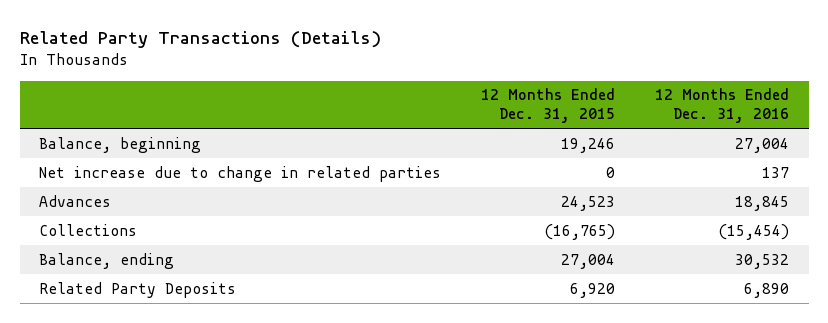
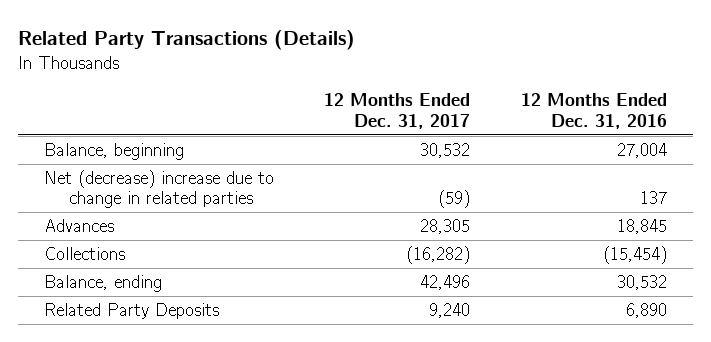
- | 12 Months Ended Dec. 31, 2015 | 12 Months Ended Dec. 31, 2016
+ | 12 Months Ended Dec. 31, 2017 | 12 Months Ended Dec. 31, 2016
- Net increase due to change in related parties | 0 | 137
+ Net (decrease) increase due to change in related parties | (59) | 137

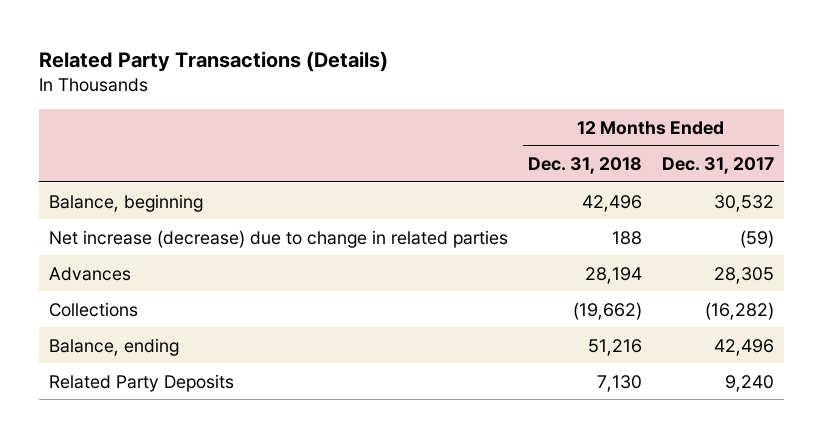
- | 12 Months Ended Dec. 31, 2017 | 12 Months Ended Dec. 31, 2016
+ | 12 Months Ended Dec. 31, 2018 | 12 Months Ended Dec. 31, 2017
- Net (decrease) increase due to change in related parties | (59) | 137
+ Net increase (decrease) due to change in related parties | 188 | (59)

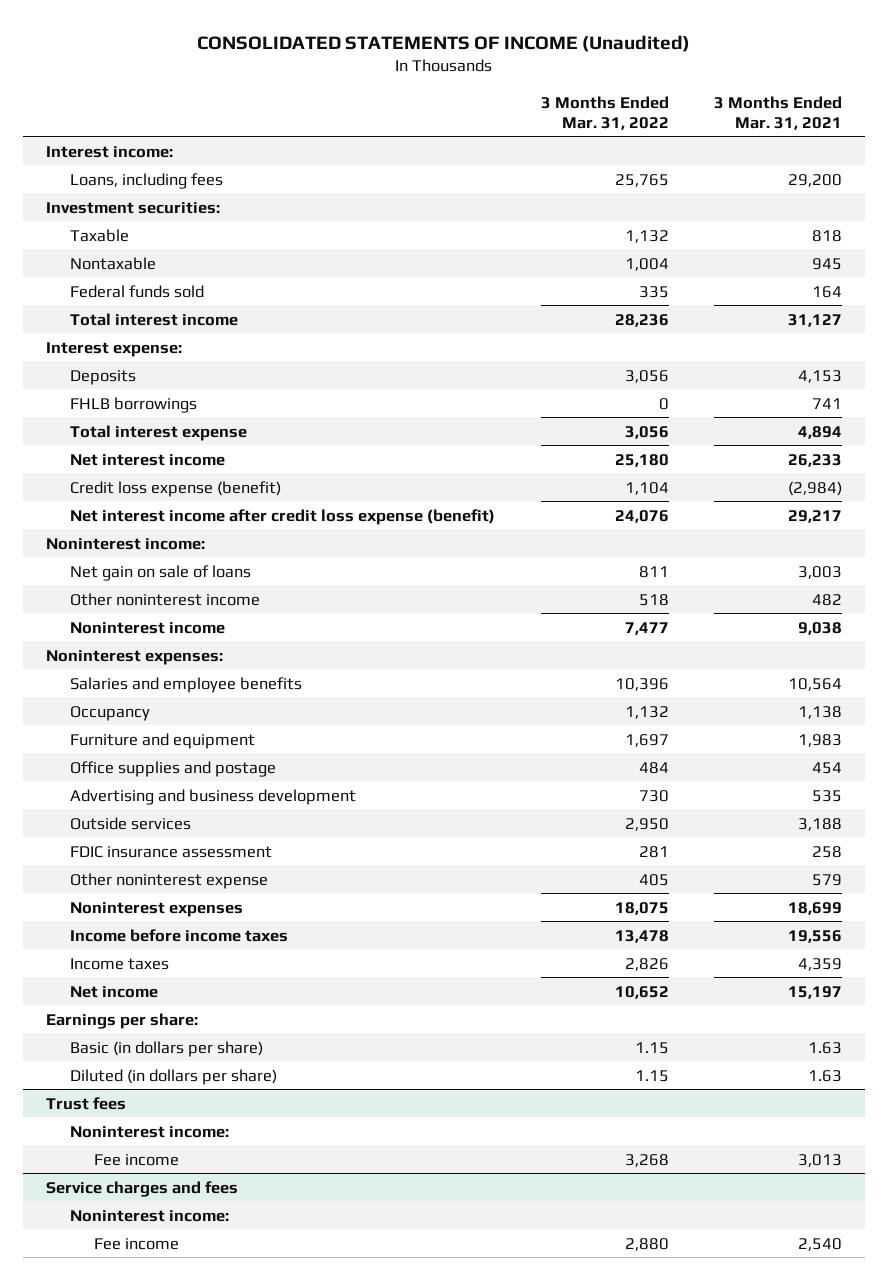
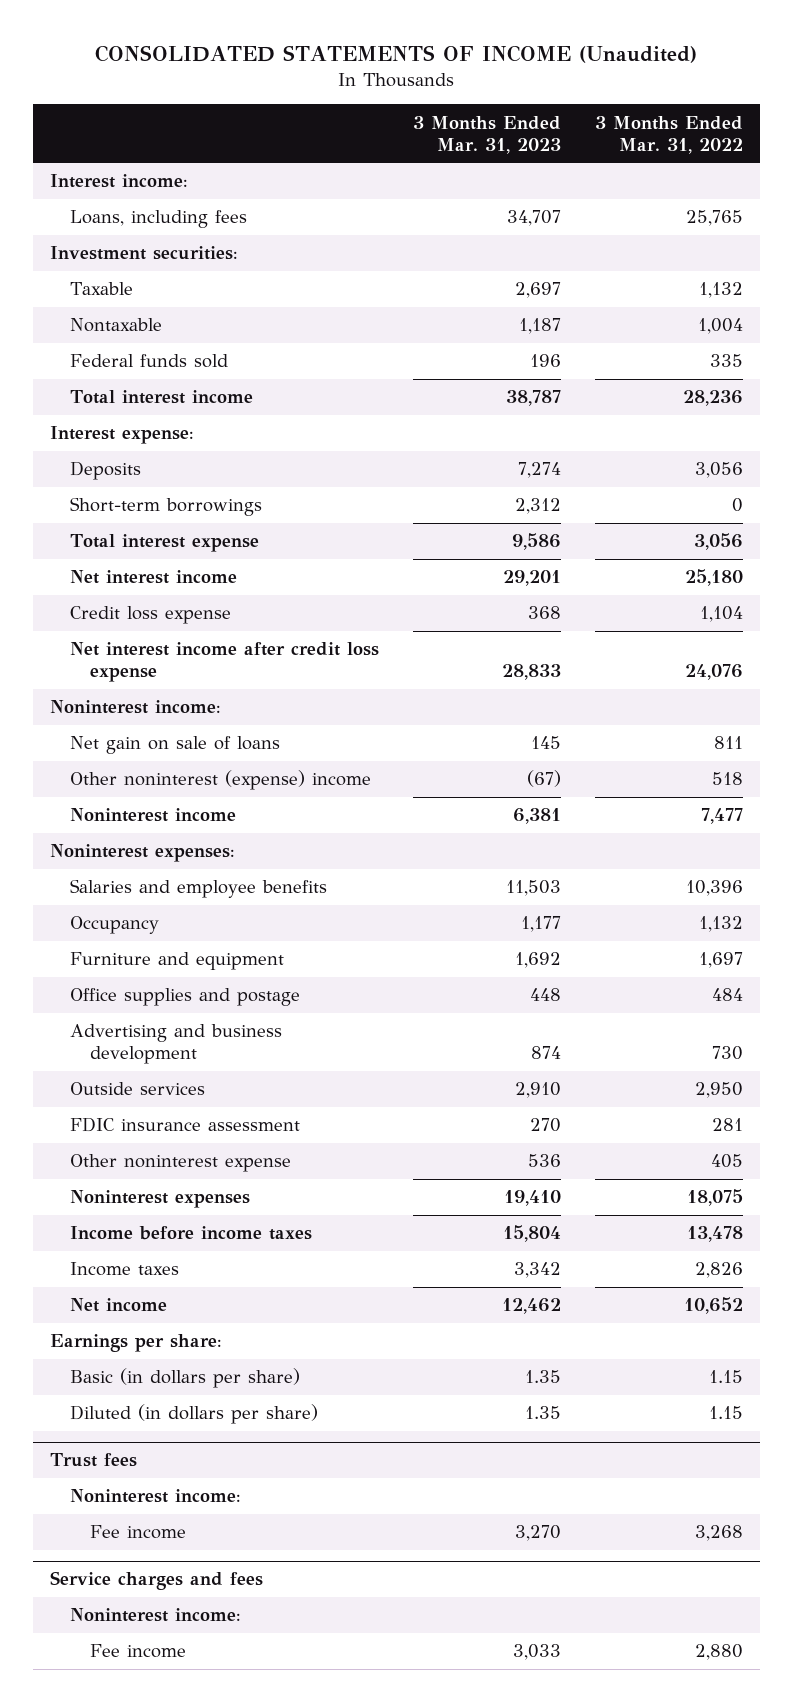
- | 3 Months Ended Mar. 31, 2022 | 3 Months Ended Mar. 31, 2021
+ | 3 Months Ended Mar. 31, 2023 | 3 Months Ended Mar. 31, 2022
- FHLB borrowings | 0 | 741
+ Short-term borrowings | 2,312 | 0
- Credit loss expense (benefit) | 1,104 | (2,984)
- Net interest income after credit loss expense (benefit) | 24,076 | 29,217
+ Credit loss expense | 368 | 1,104
+ Net interest income after credit loss expense | 28,833 | 24,076
- Other noninterest income | 518 | 482
+ Other noninterest (expense) income | (67) | 518

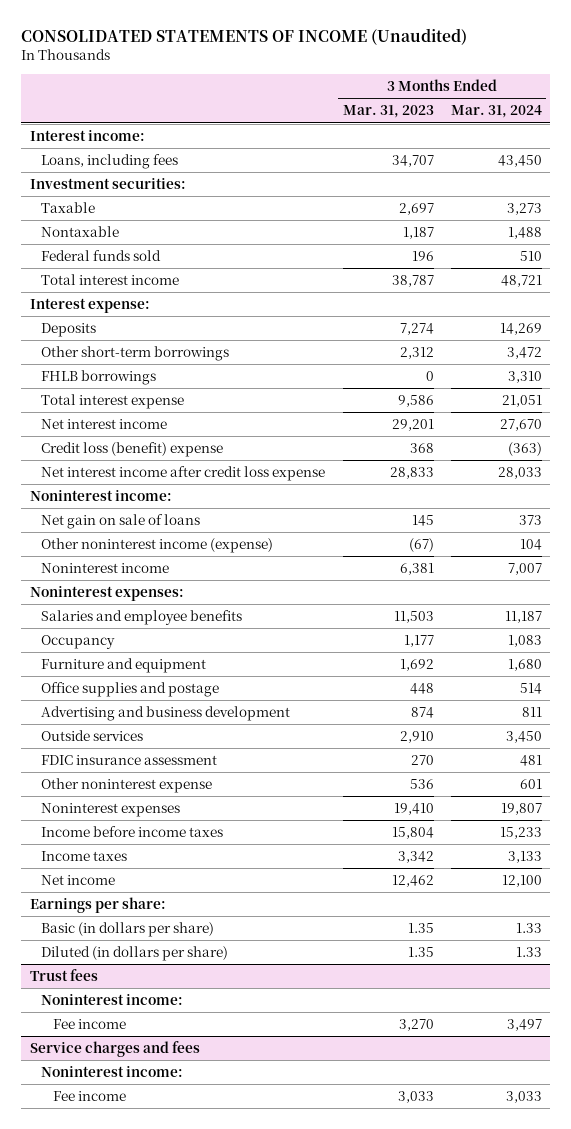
- | 3 Months Ended Mar. 31, 2023 | 3 Months Ended Mar. 31, 2022
+ | 3 Months Ended Mar. 31, 2023 | 3 Months Ended Mar. 31, 2024
- Short-term borrowings | 2,312 | 0
+ Other short-term borrowings | 2,312 | 3,472
+ FHLB borrowings | 0 | 3,310
- Credit loss expense | 368 | 1,104
+ Credit loss (benefit) expense | 368 | (363)
- Other noninterest (expense) income | (67) | 518
+ Other noninterest income (expense) | (67) | 104

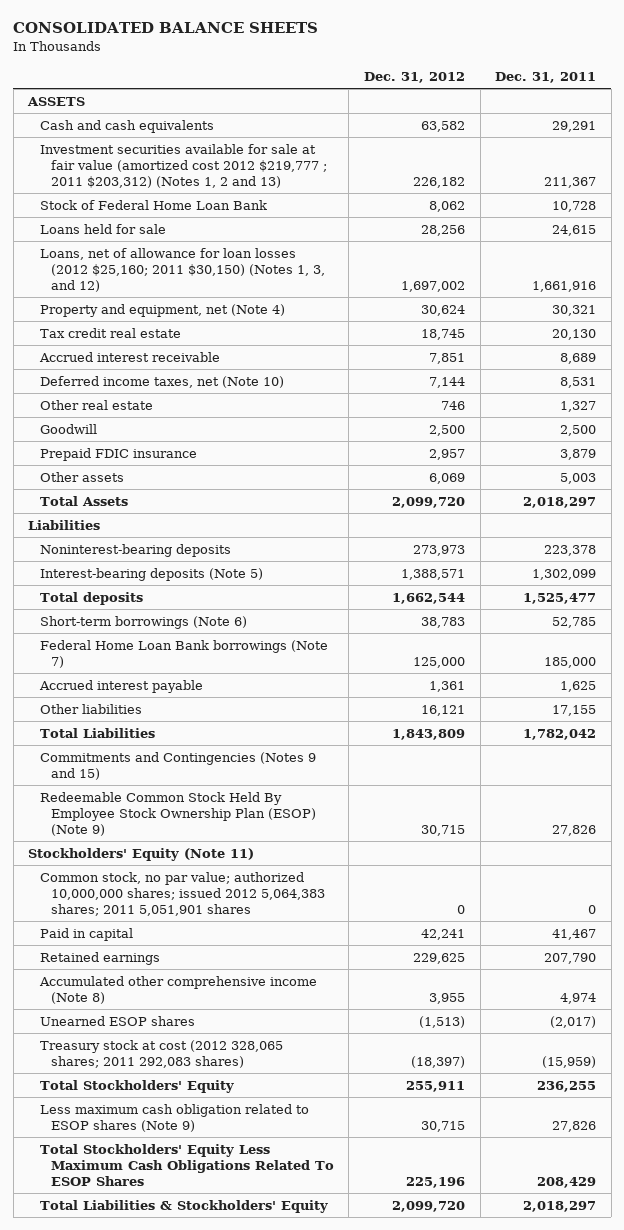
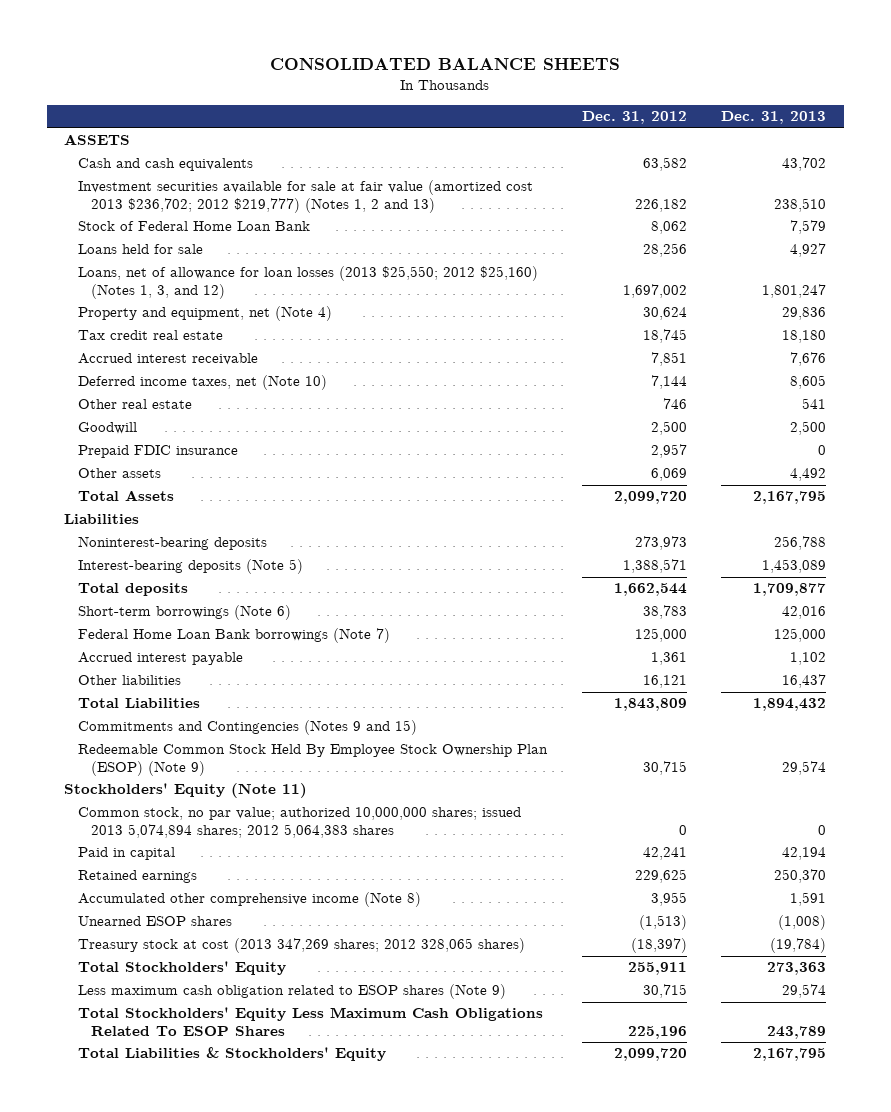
- | Dec. 31, 2012 | Dec. 31, 2011
+ | Dec. 31, 2012 | Dec. 31, 2013
- Investment securities available for sale at fair value (amortized cost 2012 $219,777 ; 2011 $203,312) (Notes 1, 2 and 13) | 226,182 | 211,367
+ Investment securities available for sale at fair value (amortized cost 2013 $236,702; 2012 $219,777) (Notes 1, 2 and 13) | 226,182 | 238,510
- Loans, net of allowance for loan losses (2012 $25,160; 2011 $30,150) (Notes 1, 3, and 12) | 1,697,002 | 1,661,916
+ Loans, net of allowance for loan losses (2013 $25,550; 2012 $25,160) (Notes 1, 3, and 12) | 1,697,002 | 1,801,247
- Common stock, no par value; authorized 10,000,000 shares; issued 2012 5,064,383 shares; 2011 5,051,901 shares | 0 | 0
+ Common stock, no par value; authorized 10,000,000 shares; issued 2013 5,074,894 shares; 2012 5,064,383 shares | 0 | 0
- Treasury stock at cost (2012 328,065 shares; 2011 292,083 shares) | (18,397) | (15,959)
+ Treasury stock at cost (2013 347,269 shares; 2012 328,065 shares) | (18,397) | (19,784)

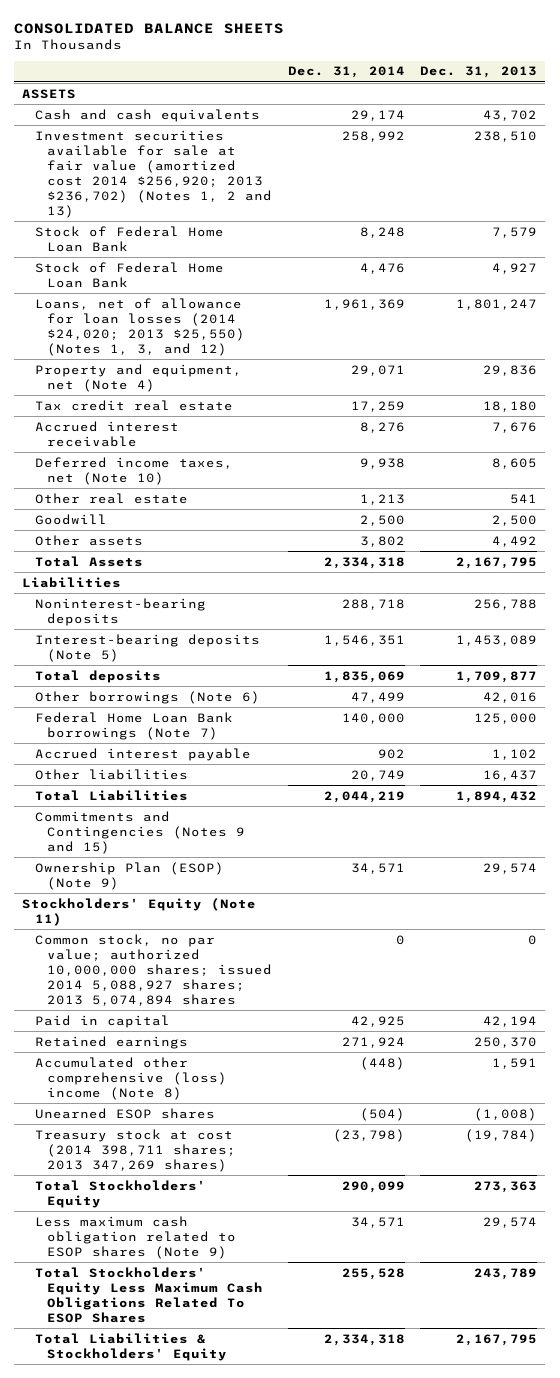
- | Dec. 31, 2012 | Dec. 31, 2013
+ | Dec. 31, 2014 | Dec. 31, 2013
- Investment securities available for sale at fair value (amortized cost 2013 $236,702; 2012 $219,777) (Notes 1, 2 and 13) | 226,182 | 238,510
+ Investment securities available for sale at fair value (amortized cost 2014 $256,920; 2013 $236,702) (Notes 1, 2 and 13) | 258,992 | 238,510
- Loans held for sale | 28,256 | 4,927
- Loans, net of allowance for loan losses (2013 $25,550; 2012 $25,160) (Notes 1, 3, and 12) | 1,697,002 | 1,801,247
+ Stock of Federal Home Loan Bank | 4,476 | 4,927
+ Loans, net of allowance for loan losses (2014 $24,020; 2013 $25,550) (Notes 1, 3, and 12) | 1,961,369 | 1,801,247
- Prepaid FDIC insurance | 2,957 | 0
- Short-term borrowings (Note 6) | 38,783 | 42,016
+ Other borrowings (Note 6) | 47,499 | 42,016
- Redeemable Common Stock Held By Employee Stock Ownership Plan (ESOP) (Note 9) | 30,715 | 29,574
+ Ownership Plan (ESOP) (Note 9) | 34,571 | 29,574
- Common stock, no par value; authorized 10,000,000 shares; issued 2013 5,074,894 shares; 2012 5,064,383 shares | 0 | 0
+ Common stock, no par value; authorized 10,000,000 shares; issued 2014 5,088,927 shares; 2013 5,074,894 shares | 0 | 0
- Accumulated other comprehensive income (Note 8) | 3,955 | 1,591
+ Accumulated other comprehensive (loss) income (Note 8) | (448) | 1,591
- Treasury stock at cost (2013 347,269 shares; 2012 328,065 shares) | (18,397) | (19,784)
+ Treasury stock at cost (2014 398,711 shares; 2013 347,269 shares) | (23,798) | (19,784)

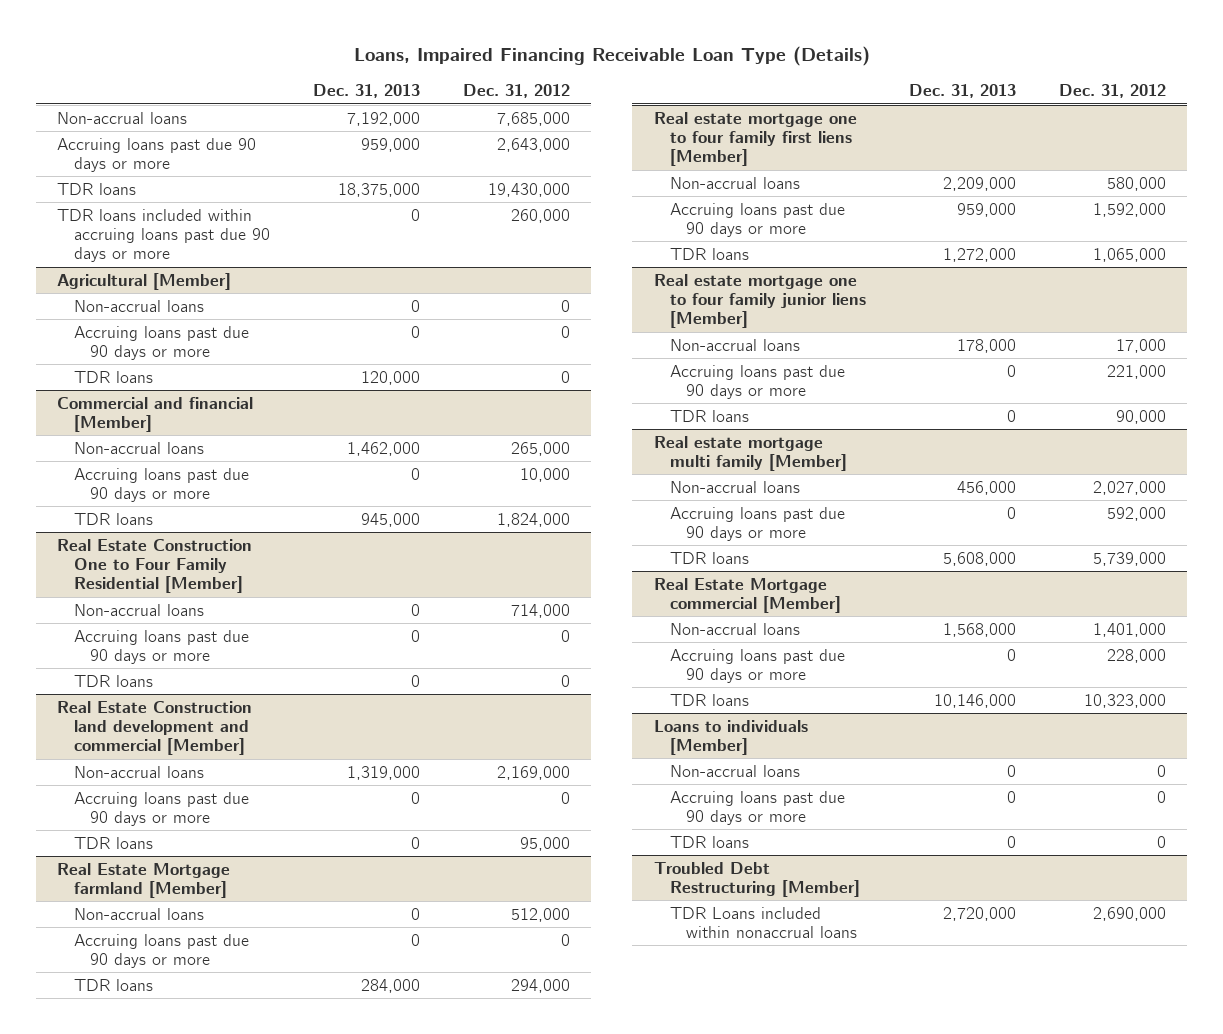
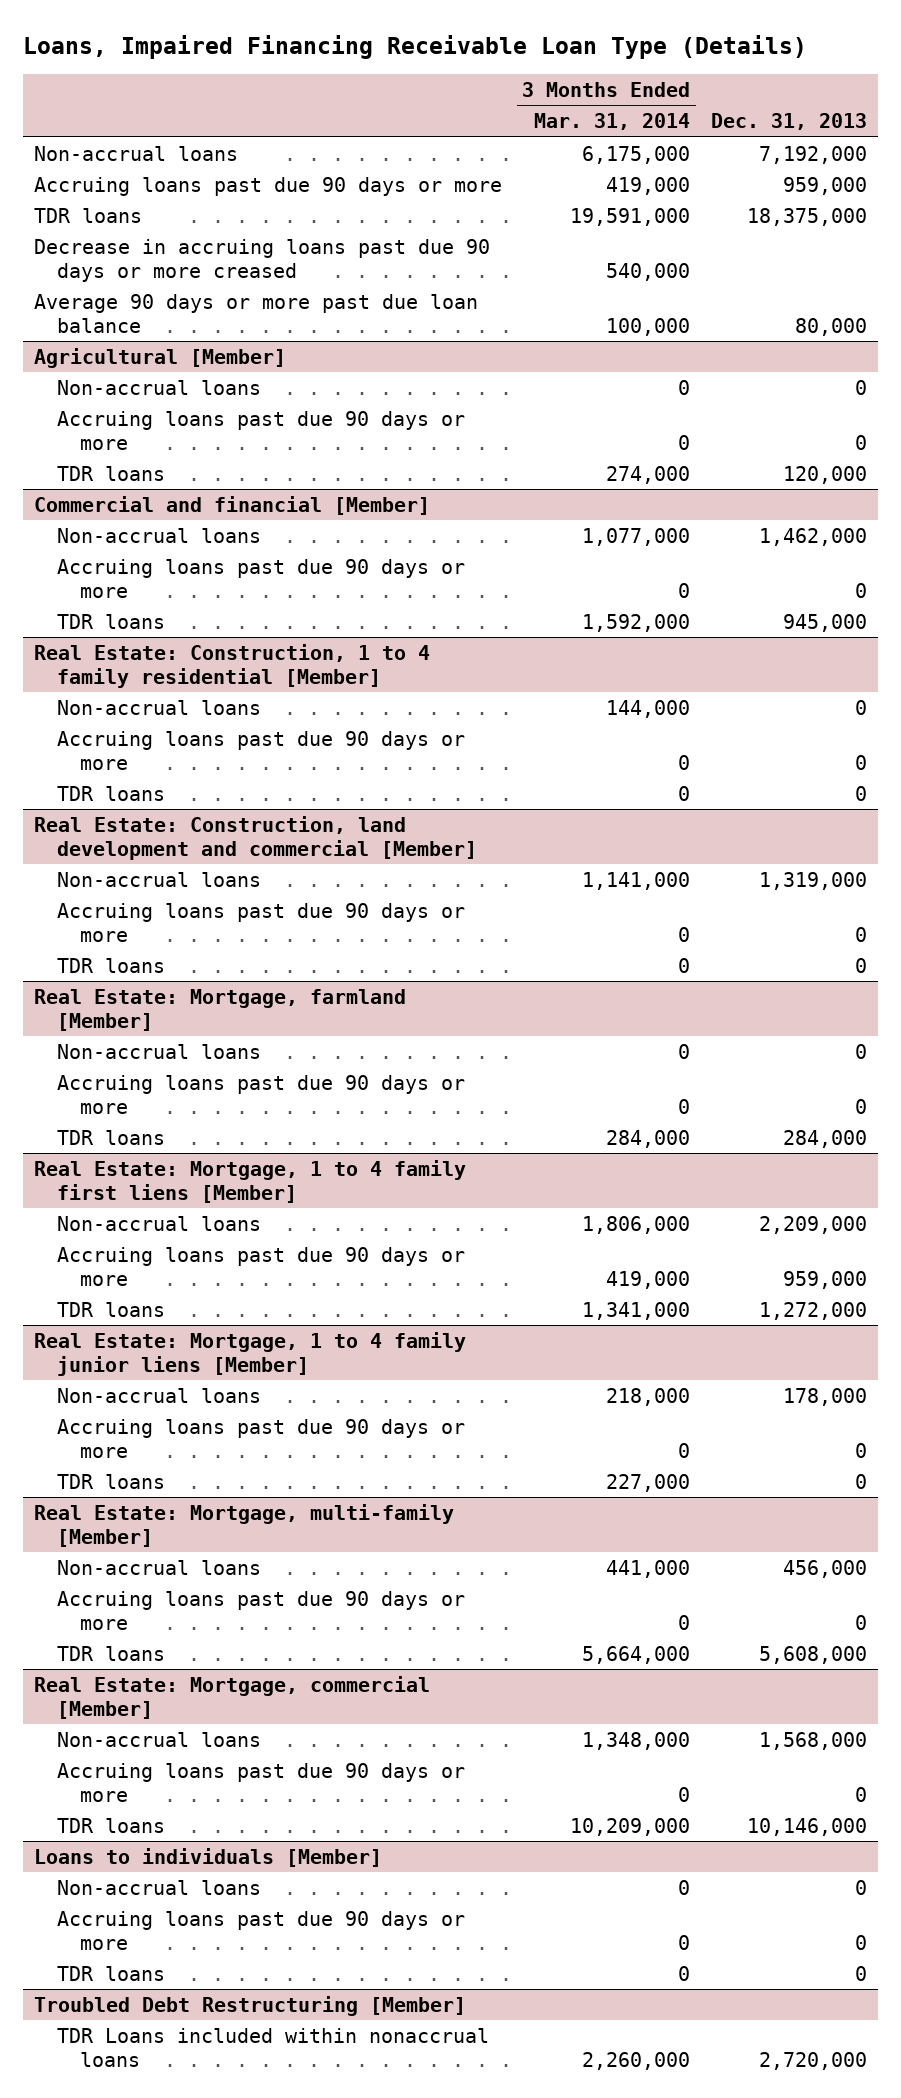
- | Dec. 31, 2013 | Dec. 31, 2012
+ | 3 Months Ended Mar. 31, 2014 | Dec. 31, 2013
- TDR loans included within accruing loans past due 90 days or more | 0 | 260,000
+ Decrease in accruing loans past due 90 days or more creased | 540,000 |
+ Average 90 days or more past due loan balance | 100,000 | 80,000
- Real Estate Construction One to Four Family Residential [Member]
+ Real Estate: Construction, 1 to 4 family residential [Member]
- Real Estate Construction land development and commercial [Member]
+ Real Estate: Construction, land development and commercial [Member]
- Real Estate Mortgage farmland [Member]
+ Real Estate: Mortgage, farmland [Member]
- Real estate mortgage one to four family first liens [Member]
+ Real Estate: Mortgage, 1 to 4 family first liens [Member]
- Real estate mortgage one to four family junior liens [Member]
+ Real Estate: Mortgage, 1 to 4 family junior liens [Member]
- Real estate mortgage multi family [Member]
+ Real Estate: Mortgage, multi-family [Member]
- Real Estate Mortgage commercial [Member]
+ Real Estate: Mortgage, commercial [Member]

